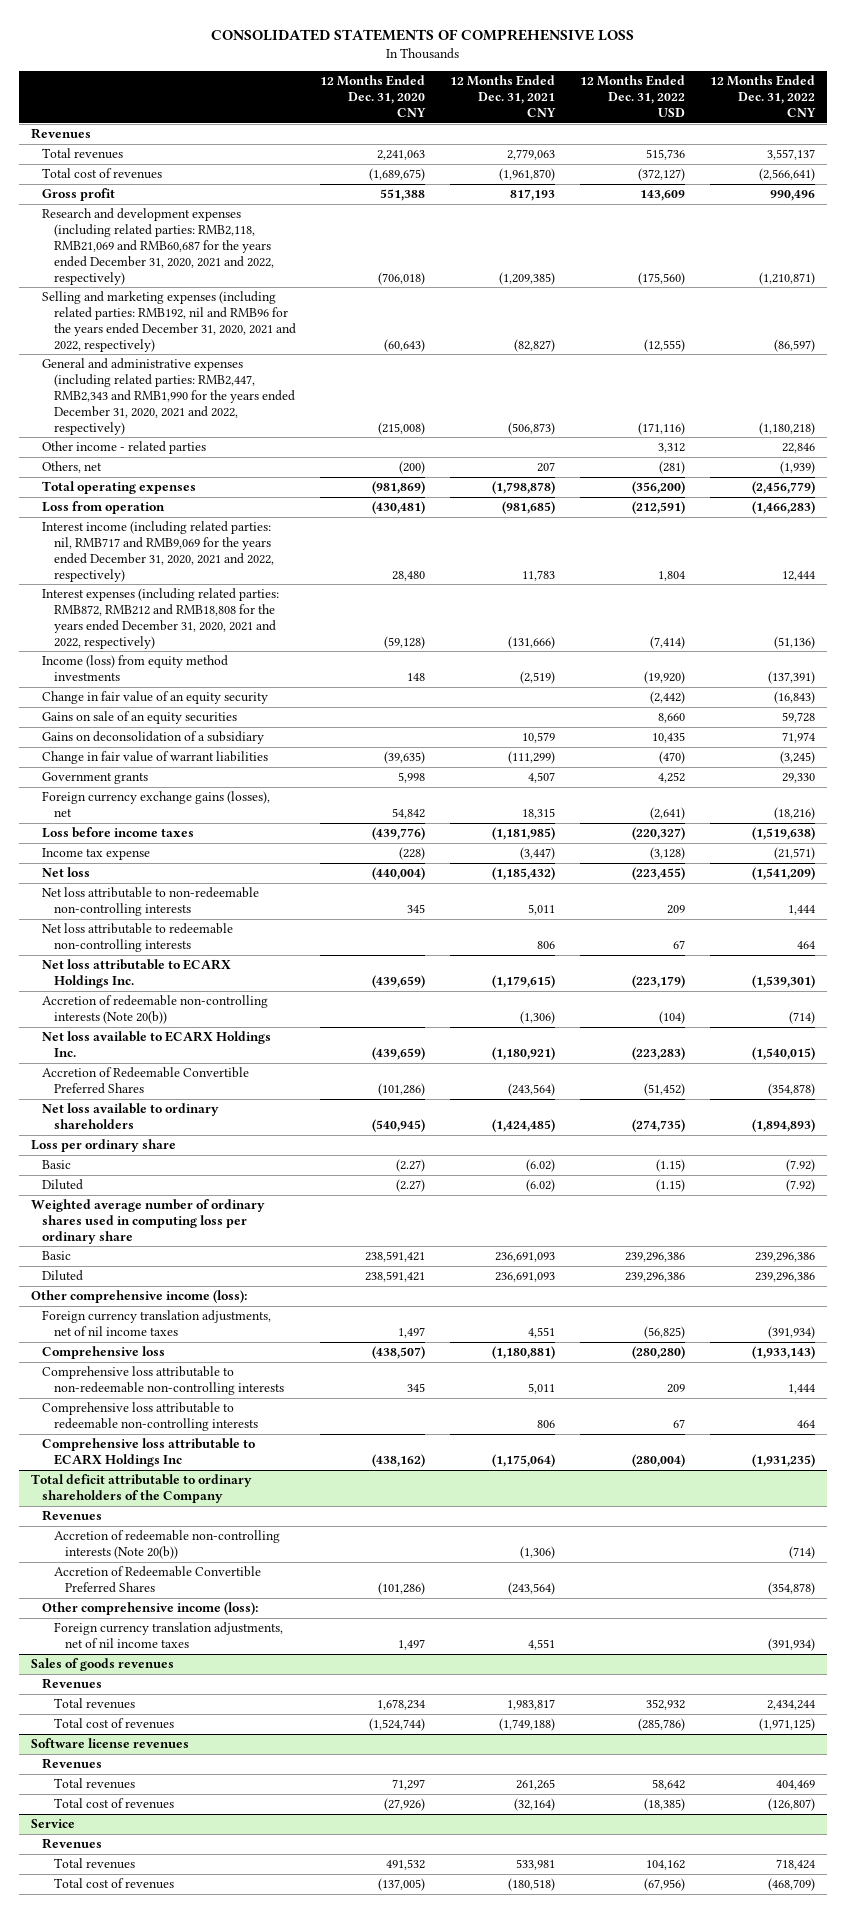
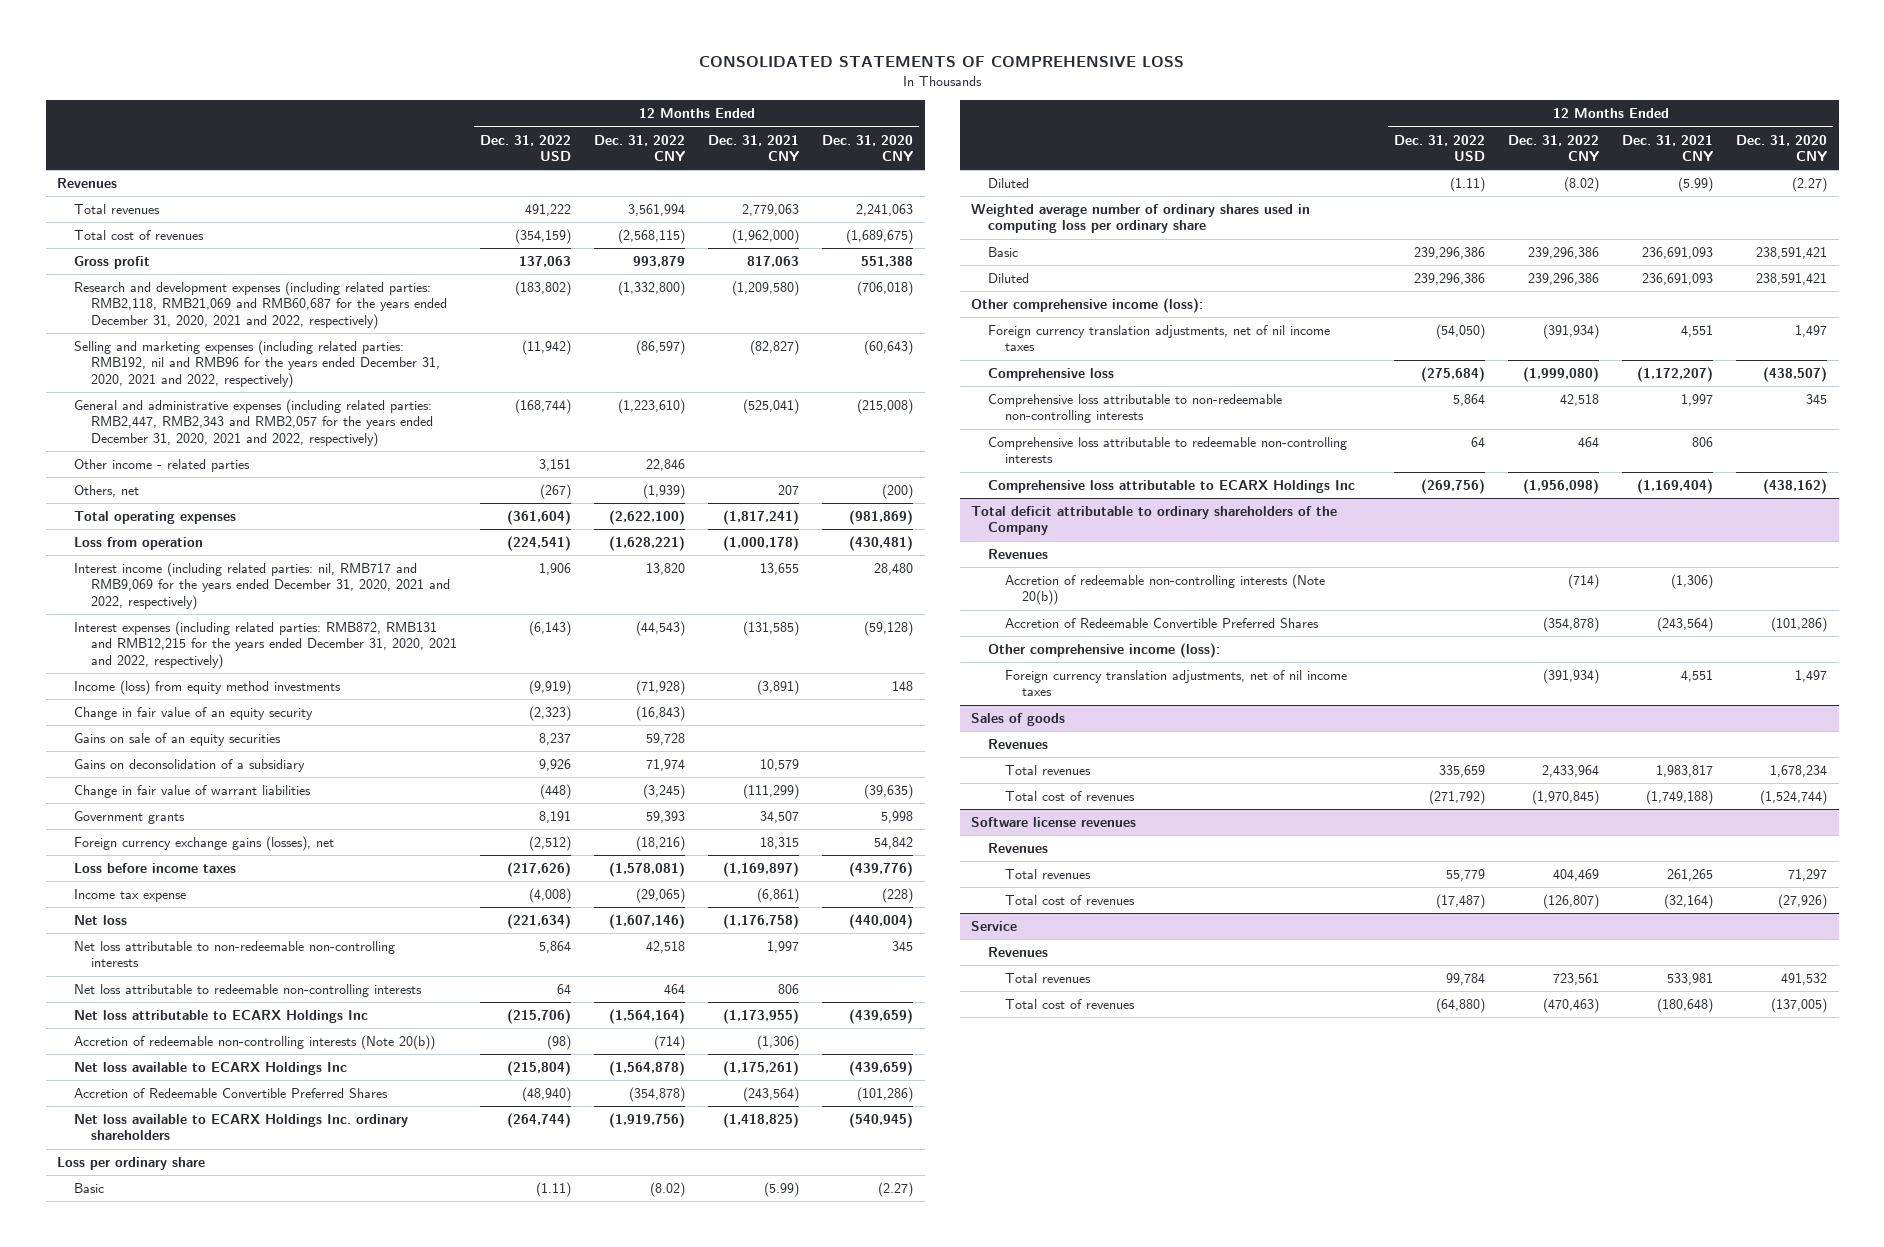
- | 12 Months Ended Dec. 31, 2020 CNY | 12 Months Ended Dec. 31, 2021 CNY | 12 Months Ended Dec. 31, 2022 USD | 12 Months Ended Dec. 31, 2022 CNY
+ | 12 Months Ended Dec. 31, 2022 USD | 12 Months Ended Dec. 31, 2022 CNY | 12 Months Ended Dec. 31, 2021 CNY | 12 Months Ended Dec. 31, 2020 CNY
- Total revenues | 2,241,063 | 2,779,063 | 515,736 | 3,557,137
- Total cost of revenues | (1,689,675) | (1,961,870) | (372,127) | (2,566,641)
- Gross profit | 551,388 | 817,193 | 143,609 | 990,496
- Research and development expenses (including related parties: RMB2,118, RMB21,069 and RMB60,687 for the years ended December 31, 2020, 2021 and 2022, respectively) | (706,018) | (1,209,385) | (175,560) | (1,210,871)
- Selling and marketing expenses (including related parties: RMB192, nil and RMB96 for the years ended December 31, 2020, 2021 and 2022, respectively) | (60,643) | (82,827) | (12,555) | (86,597)
- General and administrative expenses (including related parties: RMB2,447, RMB2,343 and RMB1,990 for the years ended December 31, 2020, 2021 and 2022, respectively) | (215,008) | (506,873) | (171,116) | (1,180,218)
- Other income - related parties | | | 3,312 | 22,846
- Others, net | (200) | 207 | (281) | (1,939)
- Total operating expenses | (981,869) | (1,798,878) | (356,200) | (2,456,779)
- Loss from operation | (430,481) | (981,685) | (212,591) | (1,466,283)
- Interest income (including related parties: nil, RMB717 and RMB9,069 for the years ended December 31, 2020, 2021 and 2022, respectively) | 28,480 | 11,783 | 1,804 | 12,444
- Interest expenses (including related parties: RMB872, RMB212 and RMB18,808 for the years ended December 31, 2020, 2021 and 2022, respectively) | (59,128) | (131,666) | (7,414) | (51,136)
- Income (loss) from equity method investments | 148 | (2,519) | (19,920) | (137,391)
- Change in fair value of an equity security | | | (2,442) | (16,843)
- Gains on sale of an equity securities | | | 8,660 | 59,728
- Gains on deconsolidation of a subsidiary | | 10,579 | 10,435 | 71,974
- Change in fair value of warrant liabilities | (39,635) | (111,299) | (470) | (3,245)
- Government grants | 5,998 | 4,507 | 4,252 | 29,330
- Foreign currency exchange gains (losses), net | 54,842 | 18,315 | (2,641) | (18,216)
- Loss before income taxes | (439,776) | (1,181,985) | (220,327) | (1,519,638)
- Income tax expense | (228) | (3,447) | (3,128) | (21,571)
- Net loss | (440,004) | (1,185,432) | (223,455) | (1,541,209)
- Net loss attributable to non-redeemable non-controlling interests | 345 | 5,011 | 209 | 1,444
- Net loss attributable to redeemable non-controlling interests | | 806 | 67 | 464
- Net loss attributable to ECARX Holdings Inc. | (439,659) | (1,179,615) | (223,179) | (1,539,301)
- Accretion of redeemable non-controlling interests (Note 20(b)) | | (1,306) | (104) | (714)
- Net loss available to ECARX Holdings Inc. | (439,659) | (1,180,921) | (223,283) | (1,540,015)
- Accretion of Redeemable Convertible Preferred Shares | (101,286) | (243,564) | (51,452) | (354,878)
- Net loss available to ordinary shareholders | (540,945) | (1,424,485) | (274,735) | (1,894,893)
+ Total revenues | 491,222 | 3,561,994 | 2,779,063 | 2,241,063
+ Total cost of revenues | (354,159) | (2,568,115) | (1,962,000) | (1,689,675)
+ Gross profit | 137,063 | 993,879 | 817,063 | 551,388
+ Research and development expenses (including related parties: RMB2,118, RMB21,069 and RMB60,687 for the years ended December 31, 2020, 2021 and 2022, respectively) | (183,802) | (1,332,800) | (1,209,580) | (706,018)
+ Selling and marketing expenses (including related parties: RMB192, nil and RMB96 for the years ended December 31, 2020, 2021 and 2022, respectively) | (11,942) | (86,597) | (82,827) | (60,643)
+ General and administrative expenses (including related parties: RMB2,447, RMB2,343 and RMB2,057 for the years ended December 31, 2020, 2021 and 2022, respectively) | (168,744) | (1,223,610) | (525,041) | (215,008)
+ Other income - related parties | 3,151 | 22,846 | |
+ Others, net | (267) | (1,939) | 207 | (200)
+ Total operating expenses | (361,604) | (2,622,100) | (1,817,241) | (981,869)
+ Loss from operation | (224,541) | (1,628,221) | (1,000,178) | (430,481)
+ Interest income (including related parties: nil, RMB717 and RMB9,069 for the years ended December 31, 2020, 2021 and 2022, respectively) | 1,906 | 13,820 | 13,655 | 28,480
+ Interest expenses (including related parties: RMB872, RMB131 and RMB12,215 for the years ended December 31, 2020, 2021 and 2022, respectively) | (6,143) | (44,543) | (131,585) | (59,128)
+ Income (loss) from equity method investments | (9,919) | (71,928) | (3,891) | 148
+ Change in fair value of an equity security | (2,323) | (16,843) | |
+ Gains on sale of an equity securities | 8,237 | 59,728 | |
+ Gains on deconsolidation of a subsidiary | 9,926 | 71,974 | 10,579 |
+ Change in fair value of warrant liabilities | (448) | (3,245) | (111,299) | (39,635)
+ Government grants | 8,191 | 59,393 | 34,507 | 5,998
+ Foreign currency exchange gains (losses), net | (2,512) | (18,216) | 18,315 | 54,842
+ Loss before income taxes | (217,626) | (1,578,081) | (1,169,897) | (439,776)
+ Income tax expense | (4,008) | (29,065) | (6,861) | (228)
+ Net loss | (221,634) | (1,607,146) | (1,176,758) | (440,004)
+ Net loss attributable to non-redeemable non-controlling interests | 5,864 | 42,518 | 1,997 | 345
+ Net loss attributable to redeemable non-controlling interests | 64 | 464 | 806 |
+ Net loss attributable to ECARX Holdings Inc | (215,706) | (1,564,164) | (1,173,955) | (439,659)
+ Accretion of redeemable non-controlling interests (Note 20(b)) | (98) | (714) | (1,306) |
+ Net loss available to ECARX Holdings Inc | (215,804) | (1,564,878) | (1,175,261) | (439,659)
+ Accretion of Redeemable Convertible Preferred Shares | (48,940) | (354,878) | (243,564) | (101,286)
+ Net loss available to ECARX Holdings Inc. ordinary shareholders | (264,744) | (1,919,756) | (1,418,825) | (540,945)
- Basic | (2.27) | (6.02) | (1.15) | (7.92)
- Diluted | (2.27) | (6.02) | (1.15) | (7.92)
+ Basic | (1.11) | (8.02) | (5.99) | (2.27)
+ Diluted | (1.11) | (8.02) | (5.99) | (2.27)
- Foreign currency translation adjustments, net of nil income taxes | 1,497 | 4,551 | (56,825) | (391,934)
- Comprehensive loss | (438,507) | (1,180,881) | (280,280) | (1,933,143)
- Comprehensive loss attributable to non-redeemable non-controlling interests | 345 | 5,011 | 209 | 1,444
- Comprehensive loss attributable to redeemable non-controlling interests | | 806 | 67 | 464
- Comprehensive loss attributable to ECARX Holdings Inc | (438,162) | (1,175,064) | (280,004) | (1,931,235)
+ Foreign currency translation adjustments, net of nil income taxes | (54,050) | (391,934) | 4,551 | 1,497
+ Comprehensive loss | (275,684) | (1,999,080) | (1,172,207) | (438,507)
+ Comprehensive loss attributable to non-redeemable non-controlling interests | 5,864 | 42,518 | 1,997 | 345
+ Comprehensive loss attributable to redeemable non-controlling interests | 64 | 464 | 806 |
+ Comprehensive loss attributable to ECARX Holdings Inc | (269,756) | (1,956,098) | (1,169,404) | (438,162)
- Sales of goods revenues
+ Sales of goods
- Total revenues | 1,678,234 | 1,983,817 | 352,932 | 2,434,244
- Total cost of revenues | (1,524,744) | (1,749,188) | (285,786) | (1,971,125)
+ Total revenues | 335,659 | 2,433,964 | 1,983,817 | 1,678,234
+ Total cost of revenues | (271,792) | (1,970,845) | (1,749,188) | (1,524,744)
@ Software license revenues
- Total revenues | 71,297 | 261,265 | 58,642 | 404,469
- Total cost of revenues | (27,926) | (32,164) | (18,385) | (126,807)
+ Total revenues | 55,779 | 404,469 | 261,265 | 71,297
+ Total cost of revenues | (17,487) | (126,807) | (32,164) | (27,926)
@ Service
- Total revenues | 491,532 | 533,981 | 104,162 | 718,424
- Total cost of revenues | (137,005) | (180,518) | (67,956) | (468,709)
+ Total revenues | 99,784 | 723,561 | 533,981 | 491,532
+ Total cost of revenues | (64,880) | (470,463) | (180,648) | (137,005)

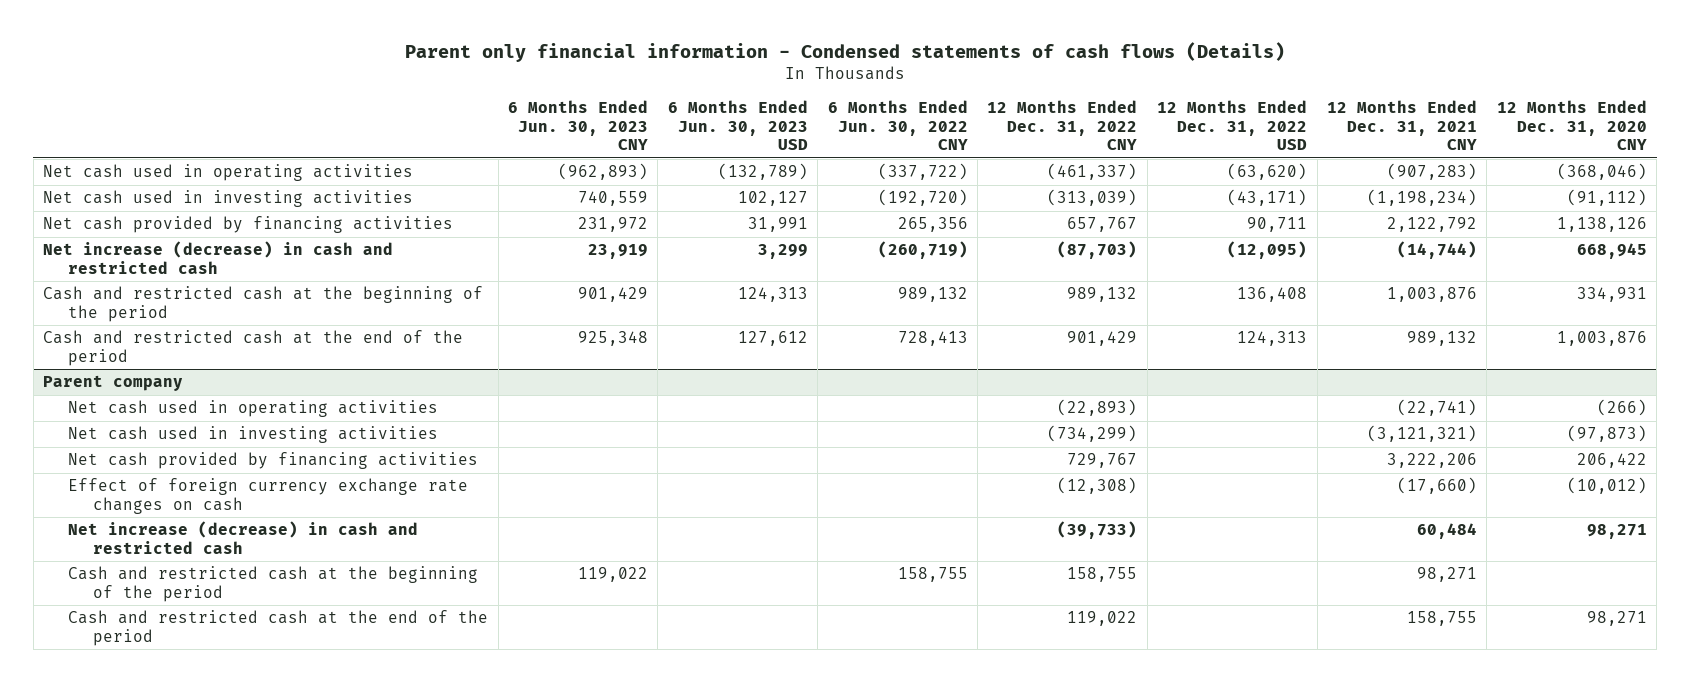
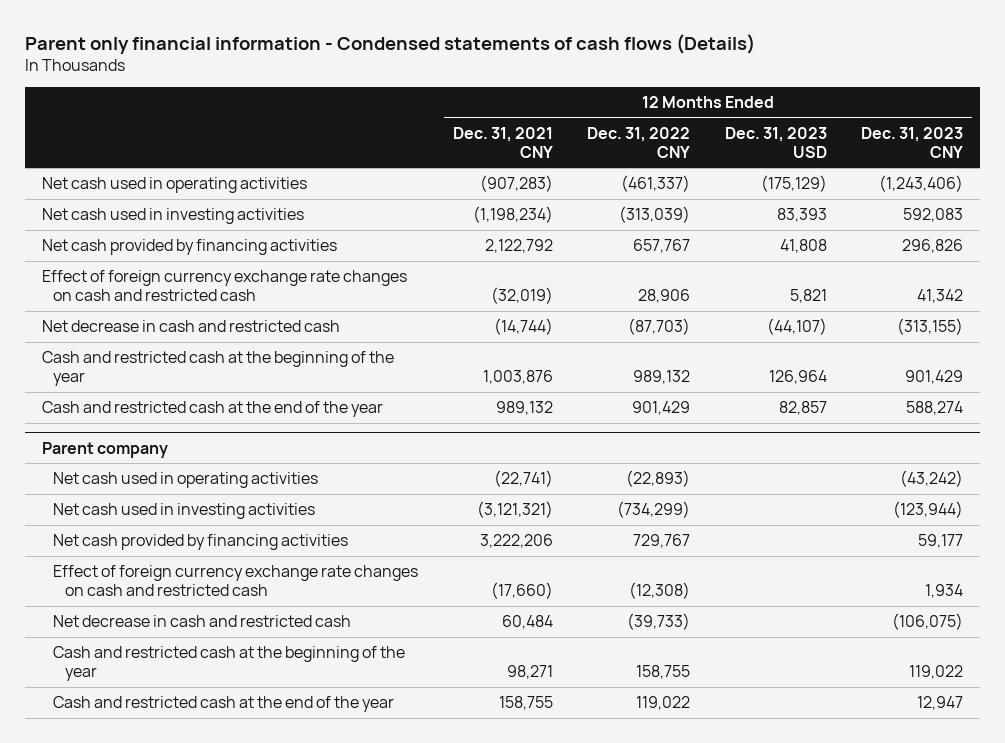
- | 6 Months Ended Jun. 30, 2023 CNY | 6 Months Ended Jun. 30, 2023 USD | 6 Months Ended Jun. 30, 2022 CNY | 12 Months Ended Dec. 31, 2022 CNY | 12 Months Ended Dec. 31, 2022 USD | 12 Months Ended Dec. 31, 2021 CNY | 12 Months Ended Dec. 31, 2020 CNY
+ | 12 Months Ended Dec. 31, 2021 CNY | 12 Months Ended Dec. 31, 2022 CNY | 12 Months Ended Dec. 31, 2023 USD | 12 Months Ended Dec. 31, 2023 CNY
- Net increase (decrease) in cash and restricted cash | 23,919 | 3,299 | (260,719) | (87,703) | (12,095) | (14,744) | 668,945
- Cash and restricted cash at the beginning of the period | 901,429 | 124,313 | 989,132 | 989,132 | 136,408 | 1,003,876 | 334,931
- Cash and restricted cash at the end of the period | 925,348 | 127,612 | 728,413 | 901,429 | 124,313 | 989,132 | 1,003,876
+ Effect of foreign currency exchange rate changes on cash and restricted cash | (32,019) | 28,906 | 5,821 | 41,342
+ Net decrease in cash and restricted cash | (14,744) | (87,703) | (44,107) | (313,155)
+ Cash and restricted cash at the beginning of the year | 1,003,876 | 989,132 | 126,964 | 901,429
+ Cash and restricted cash at the end of the year | 989,132 | 901,429 | 82,857 | 588,274
@ Parent company
- Effect of foreign currency exchange rate changes on cash | | | | (12,308) | | (17,660) | (10,012)
- Net increase (decrease) in cash and restricted cash | | | | (39,733) | | 60,484 | 98,271
- Cash and restricted cash at the beginning of the period | 119,022 | | 158,755 | 158,755 | | 98,271 |
- Cash and restricted cash at the end of the period | | | | 119,022 | | 158,755 | 98,271
+ Effect of foreign currency exchange rate changes on cash and restricted cash | (17,660) | (12,308) | | 1,934
+ Net decrease in cash and restricted cash | 60,484 | (39,733) | | (106,075)
+ Cash and restricted cash at the beginning of the year | 98,271 | 158,755 | | 119,022
+ Cash and restricted cash at the end of the year | 158,755 | 119,022 | | 12,947

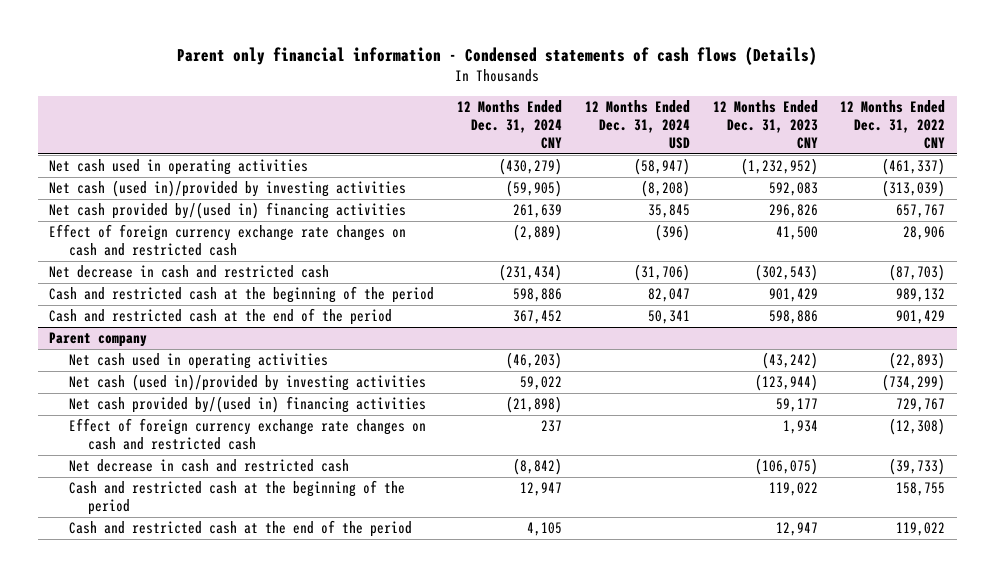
- | 12 Months Ended Dec. 31, 2021 CNY | 12 Months Ended Dec. 31, 2022 CNY | 12 Months Ended Dec. 31, 2023 USD | 12 Months Ended Dec. 31, 2023 CNY
+ | 12 Months Ended Dec. 31, 2024 CNY | 12 Months Ended Dec. 31, 2024 USD | 12 Months Ended Dec. 31, 2023 CNY | 12 Months Ended Dec. 31, 2022 CNY
- Net cash used in operating activities | (907,283) | (461,337) | (175,129) | (1,243,406)
- Net cash used in investing activities | (1,198,234) | (313,039) | 83,393 | 592,083
- Net cash provided by financing activities | 2,122,792 | 657,767 | 41,808 | 296,826
- Effect of foreign currency exchange rate changes on cash and restricted cash | (32,019) | 28,906 | 5,821 | 41,342
- Net decrease in cash and restricted cash | (14,744) | (87,703) | (44,107) | (313,155)
- Cash and restricted cash at the beginning of the year | 1,003,876 | 989,132 | 126,964 | 901,429
- Cash and restricted cash at the end of the year | 989,132 | 901,429 | 82,857 | 588,274
+ Net cash used in operating activities | (430,279) | (58,947) | (1,232,952) | (461,337)
+ Net cash (used in)/provided by investing activities | (59,905) | (8,208) | 592,083 | (313,039)
+ Net cash provided by/(used in) financing activities | 261,639 | 35,845 | 296,826 | 657,767
+ Effect of foreign currency exchange rate changes on cash and restricted cash | (2,889) | (396) | 41,500 | 28,906
+ Net decrease in cash and restricted cash | (231,434) | (31,706) | (302,543) | (87,703)
+ Cash and restricted cash at the beginning of the period | 598,886 | 82,047 | 901,429 | 989,132
+ Cash and restricted cash at the end of the period | 367,452 | 50,341 | 598,886 | 901,429
@ Parent company
- Net cash used in investing activities | (3,121,321) | (734,299) | | (123,944)
- Net cash provided by financing activities | 3,222,206 | 729,767 | | 59,177
+ Net cash (used in)/provided by investing activities | 59,022 | | (123,944) | (734,299)
+ Net cash provided by/(used in) financing activities | (21,898) | | 59,177 | 729,767
- Cash and restricted cash at the beginning of the year | 98,271 | 158,755 | | 119,022
- Cash and restricted cash at the end of the year | 158,755 | 119,022 | | 12,947
+ Cash and restricted cash at the beginning of the period | 12,947 | | 119,022 | 158,755
+ Cash and restricted cash at the end of the period | 4,105 | | 12,947 | 119,022

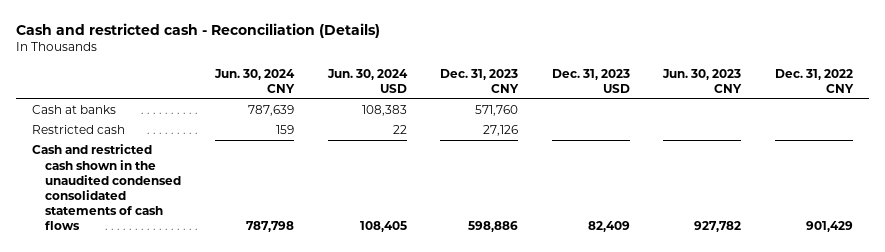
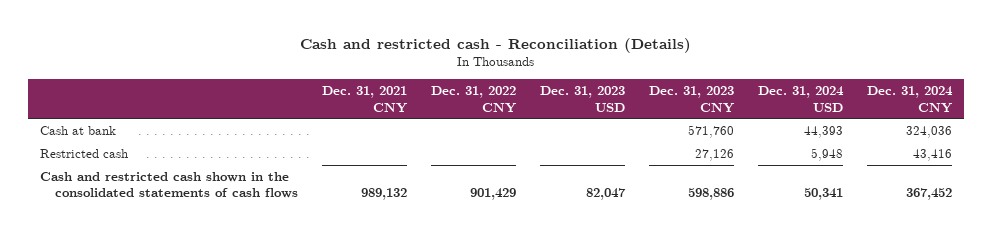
- | Jun. 30, 2024 CNY | Jun. 30, 2024 USD | Dec. 31, 2023 CNY | Dec. 31, 2023 USD | Jun. 30, 2023 CNY | Dec. 31, 2022 CNY
+ | Dec. 31, 2021 CNY | Dec. 31, 2022 CNY | Dec. 31, 2023 USD | Dec. 31, 2023 CNY | Dec. 31, 2024 USD | Dec. 31, 2024 CNY
- Cash at banks | 787,639 | 108,383 | 571,760 | | |
+ Cash at bank | | | | 571,760 | 44,393 | 324,036
- Cash and restricted cash shown in the unaudited condensed consolidated statements of cash flows | 787,798 | 108,405 | 598,886 | 82,409 | 927,782 | 901,429
+ Cash and restricted cash shown in the consolidated statements of cash flows | 989,132 | 901,429 | 82,047 | 598,886 | 50,341 | 367,452

